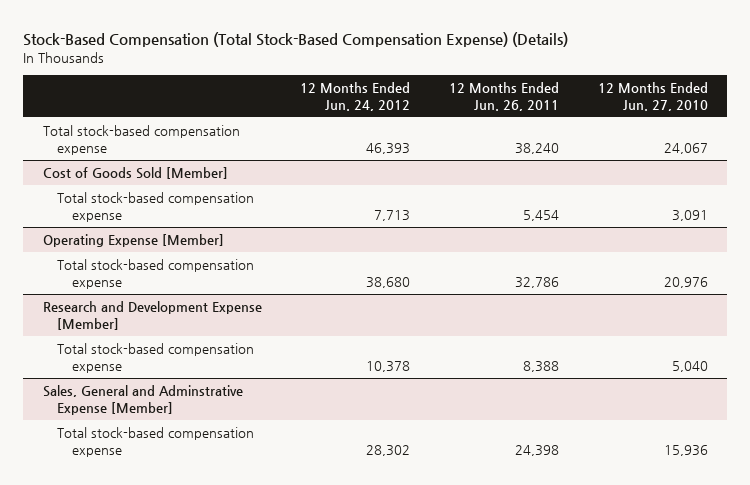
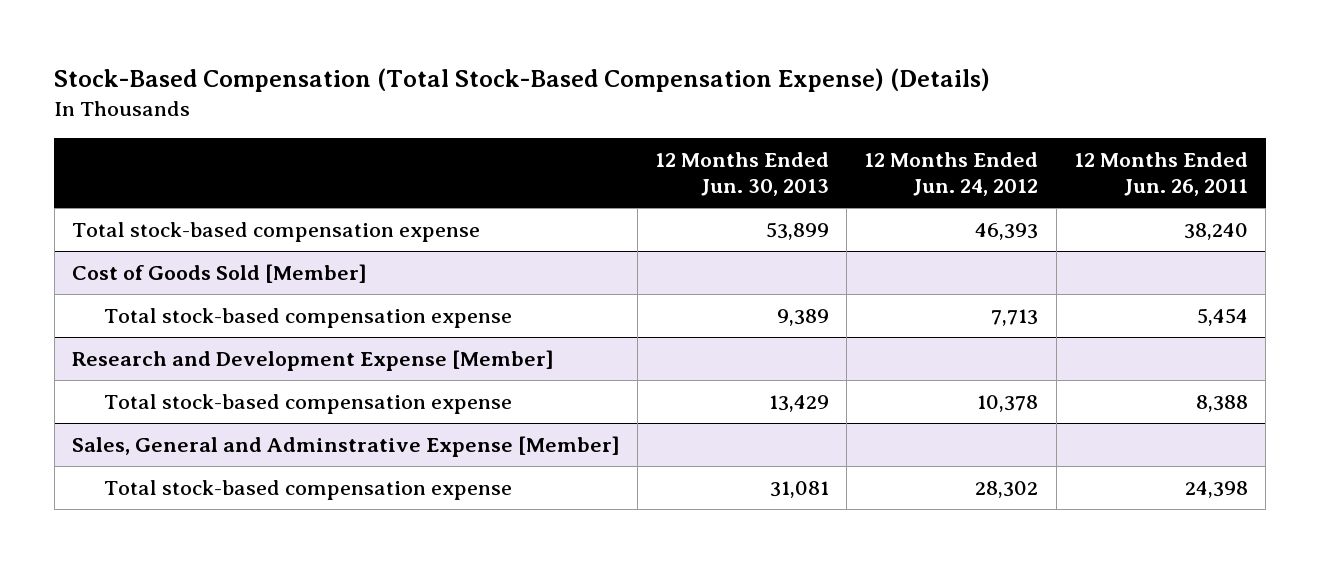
- | 12 Months Ended Jun. 24, 2012 | 12 Months Ended Jun. 26, 2011 | 12 Months Ended Jun. 27, 2010
+ | 12 Months Ended Jun. 30, 2013 | 12 Months Ended Jun. 24, 2012 | 12 Months Ended Jun. 26, 2011
- Operating Expense [Member]
- Total stock-based compensation expense | 38,680 | 32,786 | 20,976

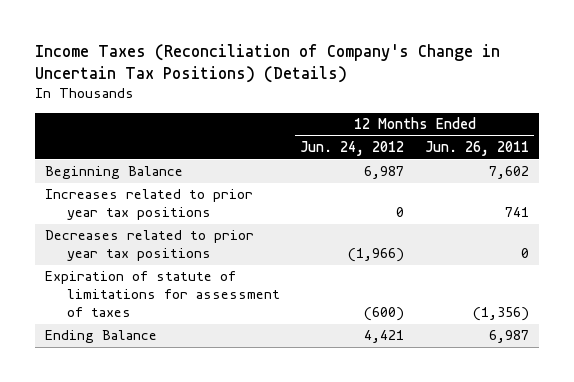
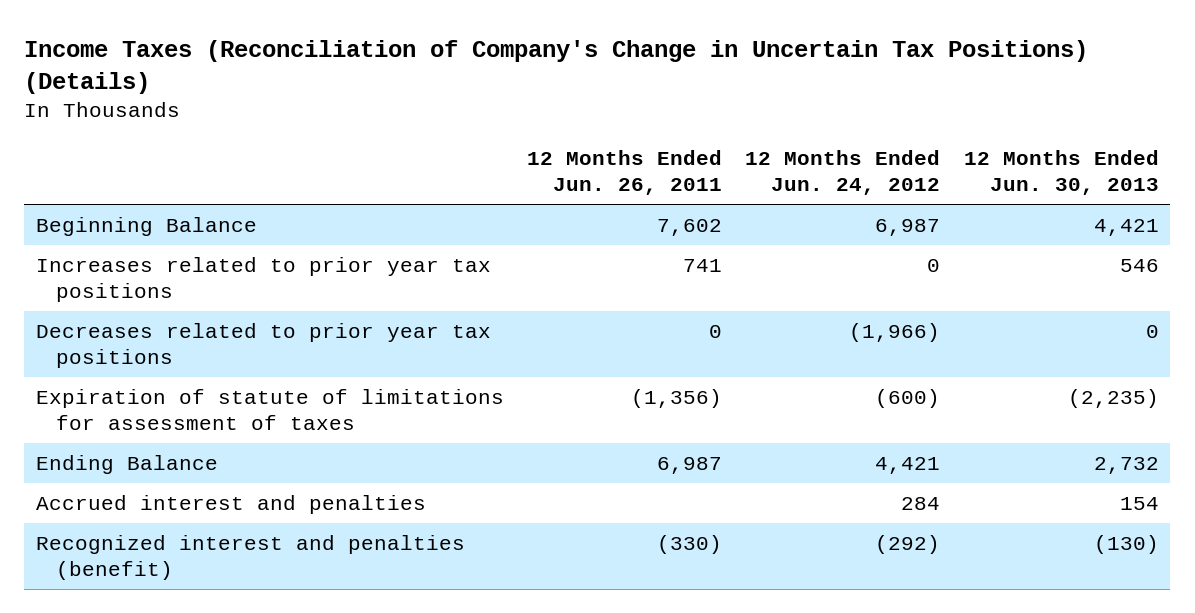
- | 12 Months Ended Jun. 24, 2012 | 12 Months Ended Jun. 26, 2011
+ | 12 Months Ended Jun. 26, 2011 | 12 Months Ended Jun. 24, 2012 | 12 Months Ended Jun. 30, 2013
+ Accrued interest and penalties | | 284 | 154
+ Recognized interest and penalties (benefit) | (330) | (292) | (130)

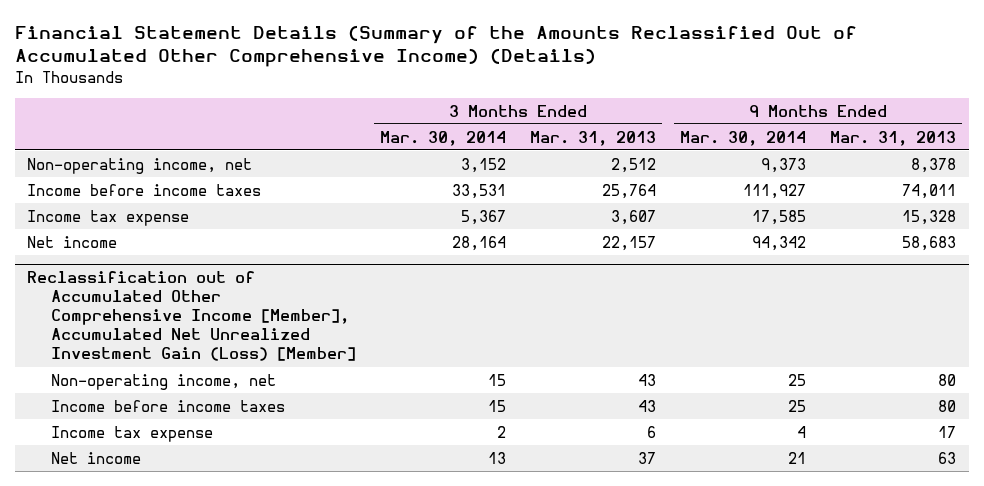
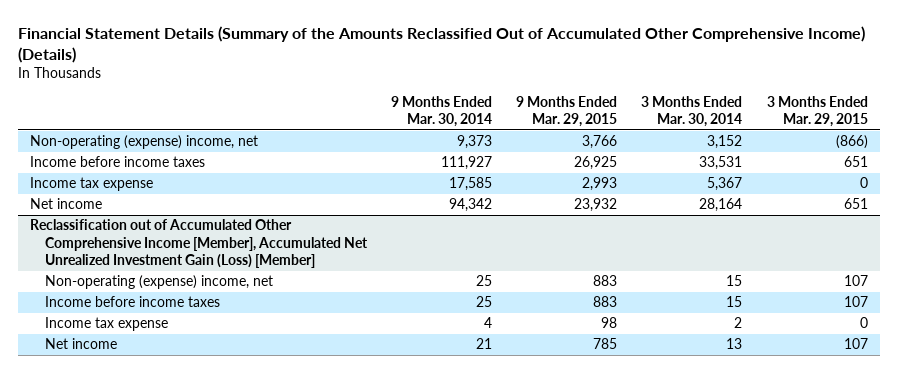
- | 3 Months Ended Mar. 30, 2014 | 3 Months Ended Mar. 31, 2013 | 9 Months Ended Mar. 30, 2014 | 9 Months Ended Mar. 31, 2013
+ | 9 Months Ended Mar. 30, 2014 | 9 Months Ended Mar. 29, 2015 | 3 Months Ended Mar. 30, 2014 | 3 Months Ended Mar. 29, 2015
- Non-operating income, net | 3,152 | 2,512 | 9,373 | 8,378
+ Non-operating (expense) income, net | 9,373 | 3,766 | 3,152 | (866)
@ Reclassification out of Accumulated Other Comprehensive Income [Member], Accumulated Net Unrealized Investment Gain (Loss) [Member]
- Non-operating income, net | 15 | 43 | 25 | 80
+ Non-operating (expense) income, net | 25 | 883 | 15 | 107

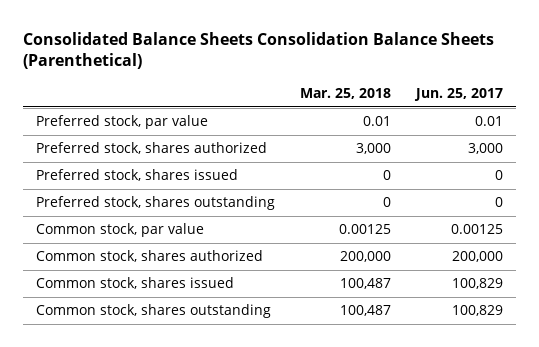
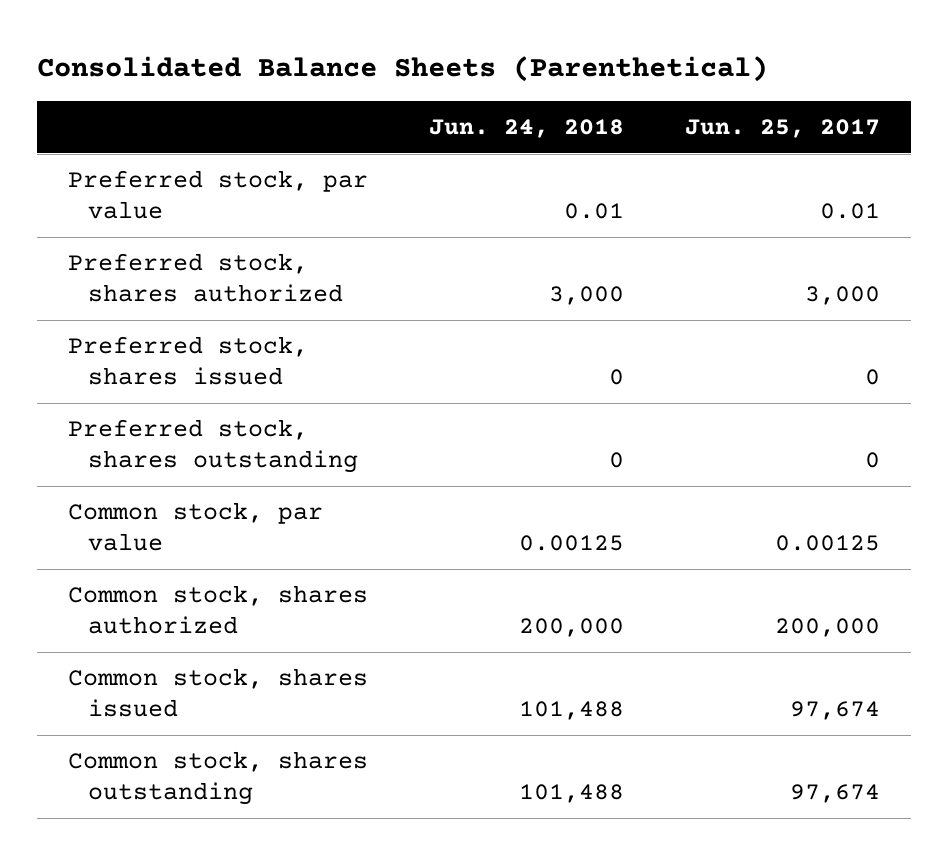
- Consolidated Balance Sheets Consolidation Balance Sheets (Parenthetical)
+ Consolidated Balance Sheets (Parenthetical)
- | Mar. 25, 2018 | Jun. 25, 2017
+ | Jun. 24, 2018 | Jun. 25, 2017
- Common stock, shares issued | 100,487 | 100,829
- Common stock, shares outstanding | 100,487 | 100,829
+ Common stock, shares issued | 101,488 | 97,674
+ Common stock, shares outstanding | 101,488 | 97,674

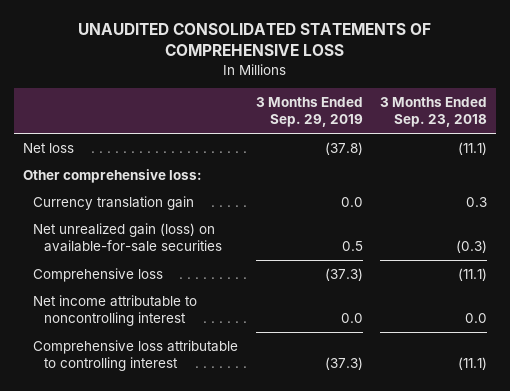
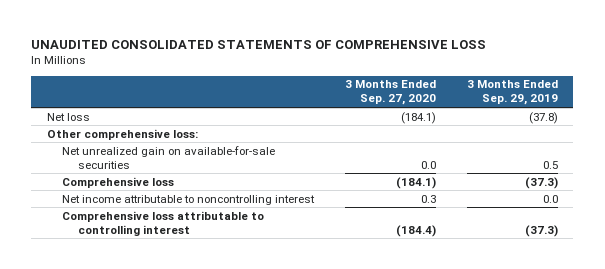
- | 3 Months Ended Sep. 29, 2019 | 3 Months Ended Sep. 23, 2018
+ | 3 Months Ended Sep. 27, 2020 | 3 Months Ended Sep. 29, 2019
- Currency translation gain | 0.0 | 0.3
- Net unrealized gain (loss) on available-for-sale securities | 0.5 | (0.3)
+ Net unrealized gain on available-for-sale securities | 0.0 | 0.5

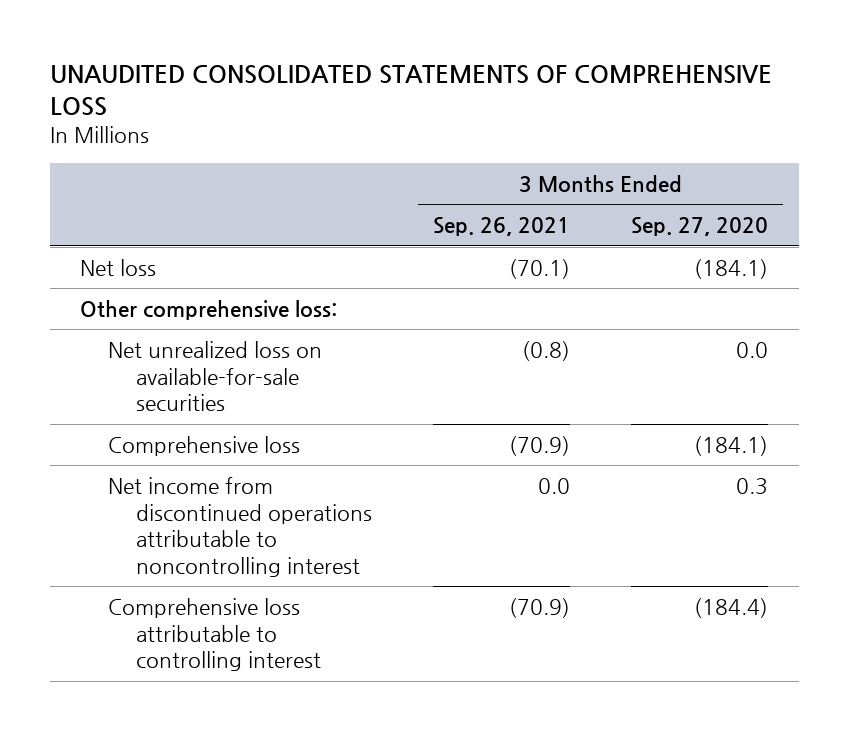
- | 3 Months Ended Sep. 27, 2020 | 3 Months Ended Sep. 29, 2019
+ | 3 Months Ended Sep. 26, 2021 | 3 Months Ended Sep. 27, 2020
- Net unrealized gain on available-for-sale securities | 0.0 | 0.5
+ Net unrealized loss on available-for-sale securities | (0.8) | 0.0
- Net income attributable to noncontrolling interest | 0.3 | 0.0
+ Net income from discontinued operations attributable to noncontrolling interest | 0.0 | 0.3

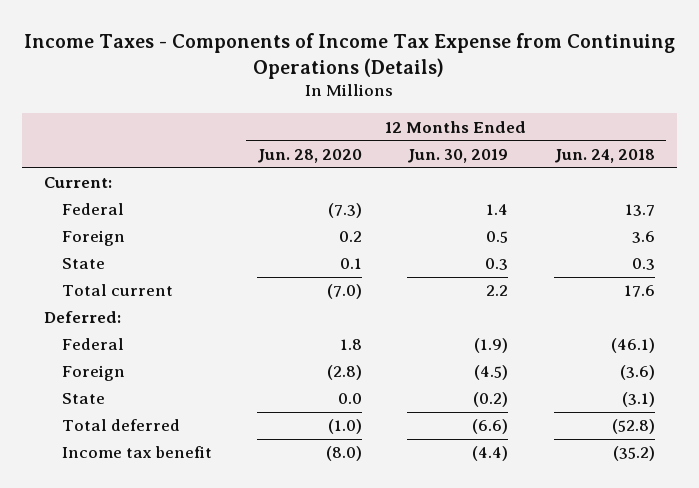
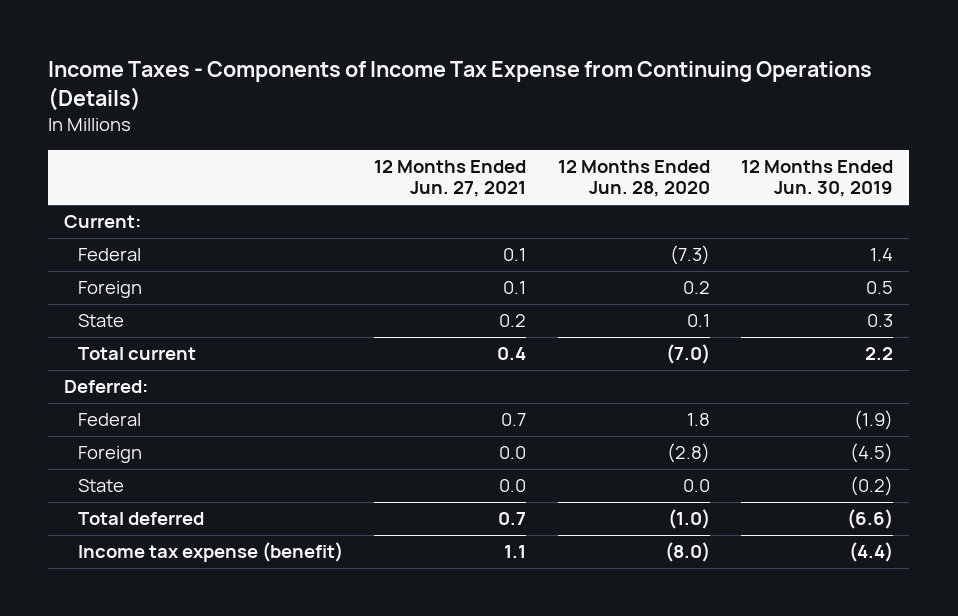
- | 12 Months Ended Jun. 28, 2020 | 12 Months Ended Jun. 30, 2019 | 12 Months Ended Jun. 24, 2018
+ | 12 Months Ended Jun. 27, 2021 | 12 Months Ended Jun. 28, 2020 | 12 Months Ended Jun. 30, 2019
- Income tax benefit | (8.0) | (4.4) | (35.2)
+ Income tax expense (benefit) | 1.1 | (8.0) | (4.4)

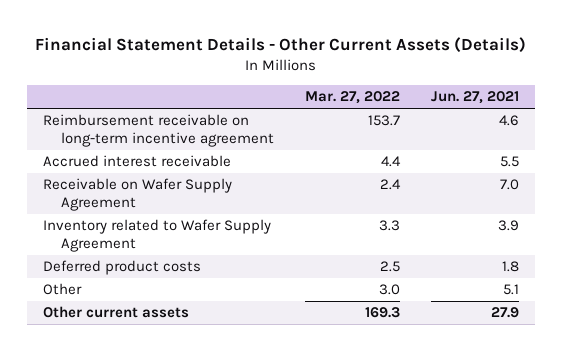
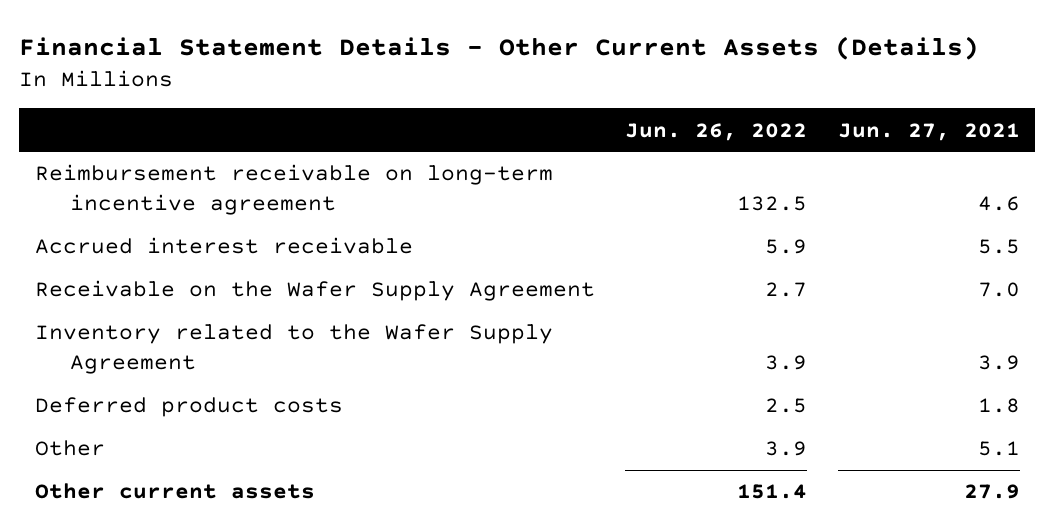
- | Mar. 27, 2022 | Jun. 27, 2021
+ | Jun. 26, 2022 | Jun. 27, 2021
- Receivable on Wafer Supply Agreement | 2.4 | 7.0
- Inventory related to Wafer Supply Agreement | 3.3 | 3.9
+ Receivable on the Wafer Supply Agreement | 2.7 | 7.0
+ Inventory related to the Wafer Supply Agreement | 3.9 | 3.9

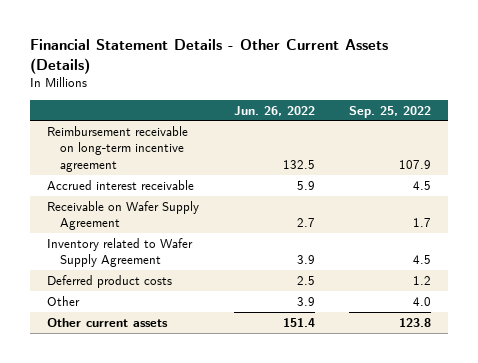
- | Jun. 26, 2022 | Jun. 27, 2021
+ | Jun. 26, 2022 | Sep. 25, 2022
- Receivable on the Wafer Supply Agreement | 2.7 | 7.0
- Inventory related to the Wafer Supply Agreement | 3.9 | 3.9
+ Receivable on Wafer Supply Agreement | 2.7 | 1.7
+ Inventory related to Wafer Supply Agreement | 3.9 | 4.5

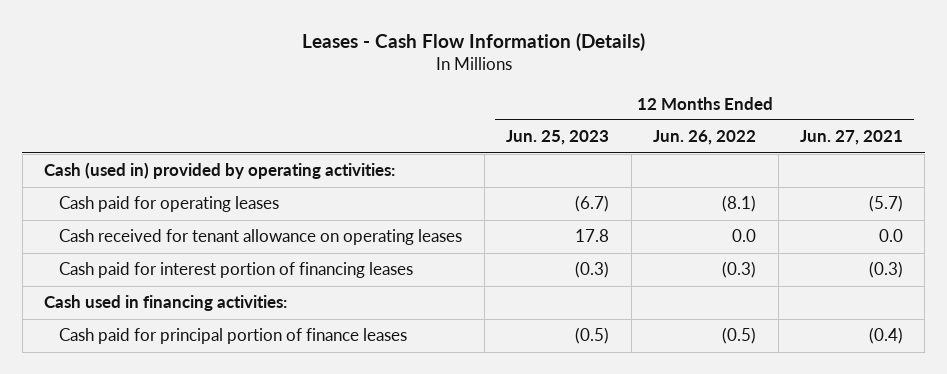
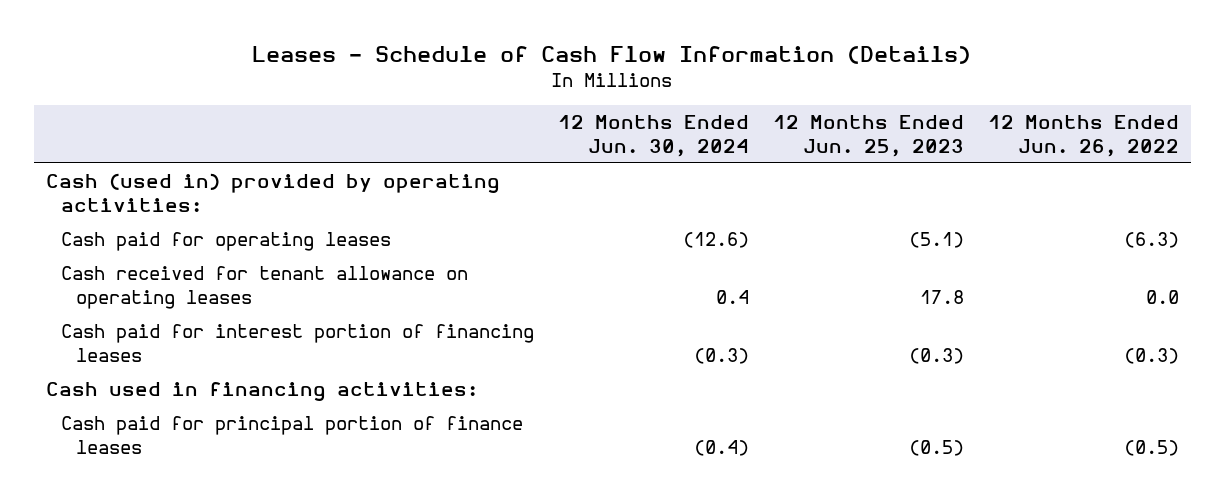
- Leases - Cash Flow Information (Details)
+ Leases - Schedule of Cash Flow Information (Details)
- | 12 Months Ended Jun. 25, 2023 | 12 Months Ended Jun. 26, 2022 | 12 Months Ended Jun. 27, 2021
+ | 12 Months Ended Jun. 30, 2024 | 12 Months Ended Jun. 25, 2023 | 12 Months Ended Jun. 26, 2022
- Cash paid for operating leases | (6.7) | (8.1) | (5.7)
+ Cash paid for operating leases | (12.6) | (5.1) | (6.3)

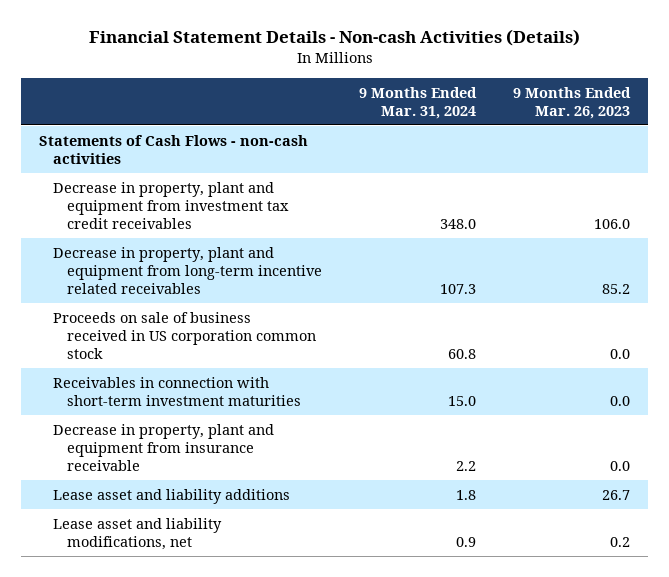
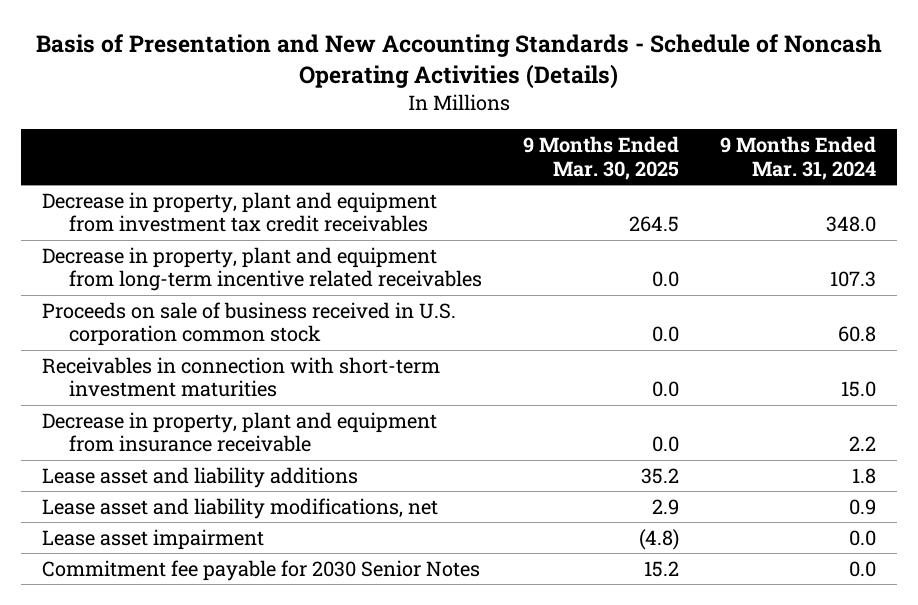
- Financial Statement Details - Non-cash Activities (Details)
+ Basis of Presentation and New Accounting Standards - Schedule of Noncash Operating Activities (Details)
- | 9 Months Ended Mar. 31, 2024 | 9 Months Ended Mar. 26, 2023
+ | 9 Months Ended Mar. 30, 2025 | 9 Months Ended Mar. 31, 2024
- Statements of Cash Flows - non-cash activities
- Proceeds on sale of business received in US corporation common stock | 60.8 | 0.0
+ Proceeds on sale of business received in U.S. corporation common stock | 0.0 | 60.8
+ Lease asset impairment | (4.8) | 0.0
+ Commitment fee payable for 2030 Senior Notes | 15.2 | 0.0

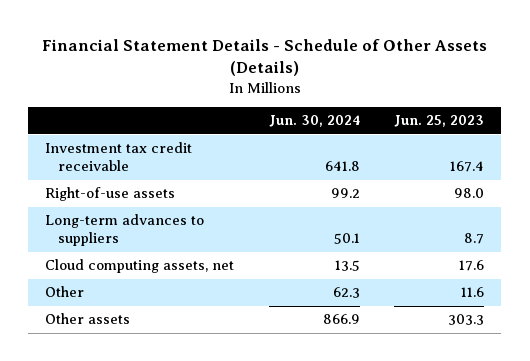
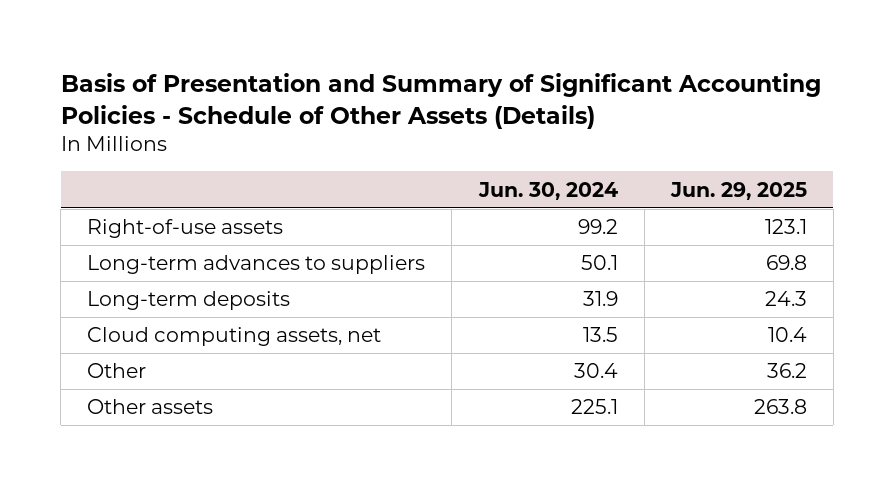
- Financial Statement Details - Schedule of Other Assets (Details)
+ Basis of Presentation and Summary of Significant Accounting Policies - Schedule of Other Assets (Details)
- | Jun. 30, 2024 | Jun. 25, 2023
+ | Jun. 30, 2024 | Jun. 29, 2025
- Investment tax credit receivable | 641.8 | 167.4
+ Long-term deposits | 31.9 | 24.3
- Other | 62.3 | 11.6
- Other assets | 866.9 | 303.3
+ Other | 30.4 | 36.2
+ Other assets | 225.1 | 263.8

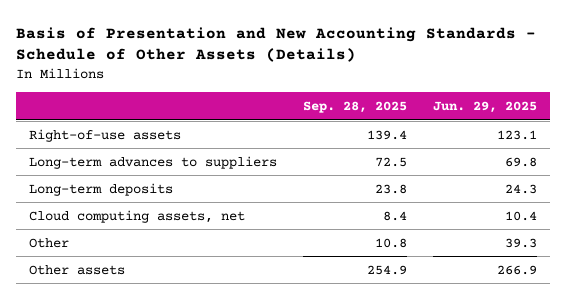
- Basis of Presentation and Summary of Significant Accounting Policies - Schedule of Other Assets (Details)
+ Basis of Presentation and New Accounting Standards - Schedule of Other Assets (Details)
- | Jun. 30, 2024 | Jun. 29, 2025
+ | Sep. 28, 2025 | Jun. 29, 2025
- Other | 30.4 | 36.2
- Other assets | 225.1 | 263.8
+ Other | 10.8 | 39.3
+ Other assets | 254.9 | 266.9

